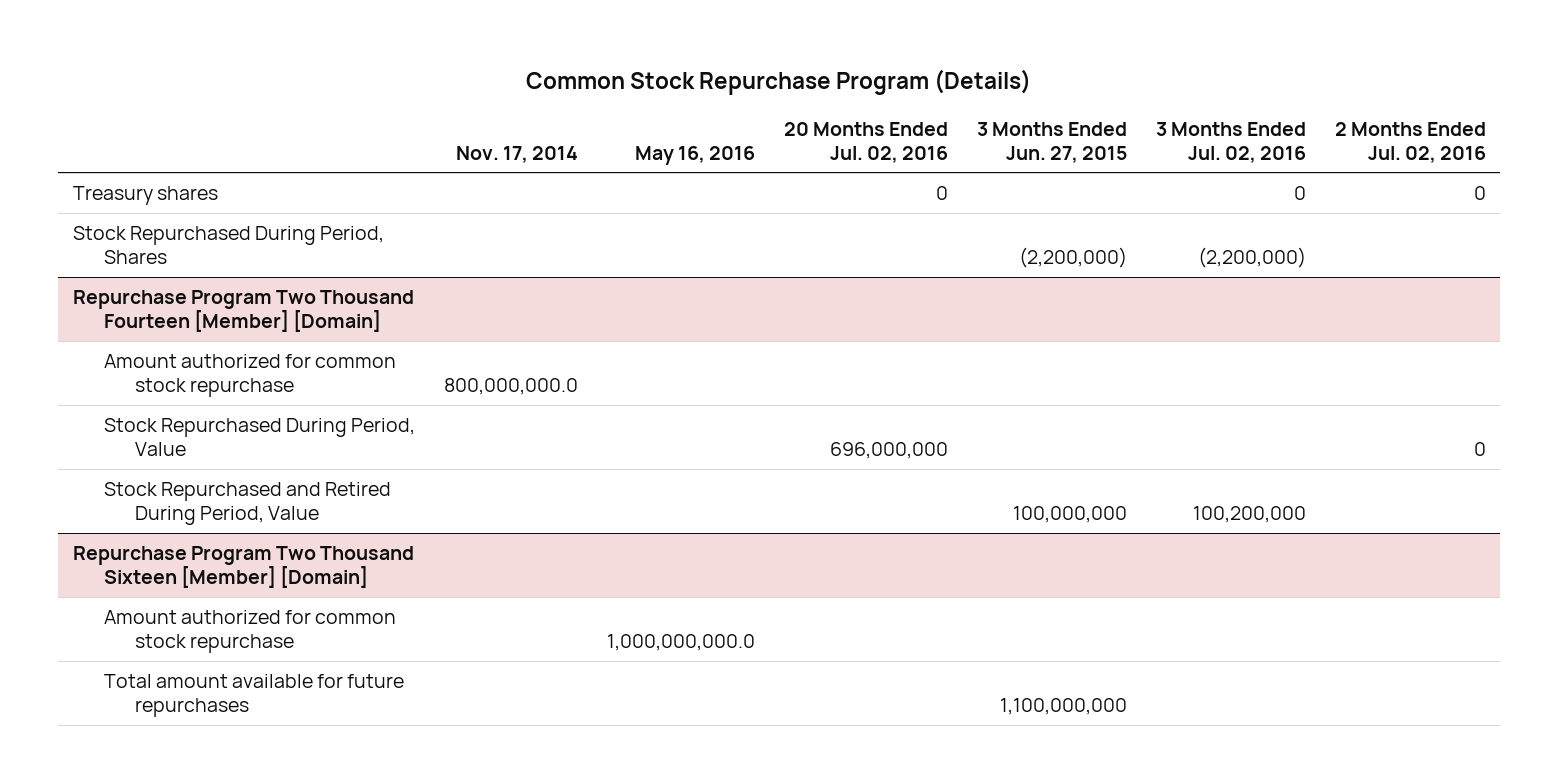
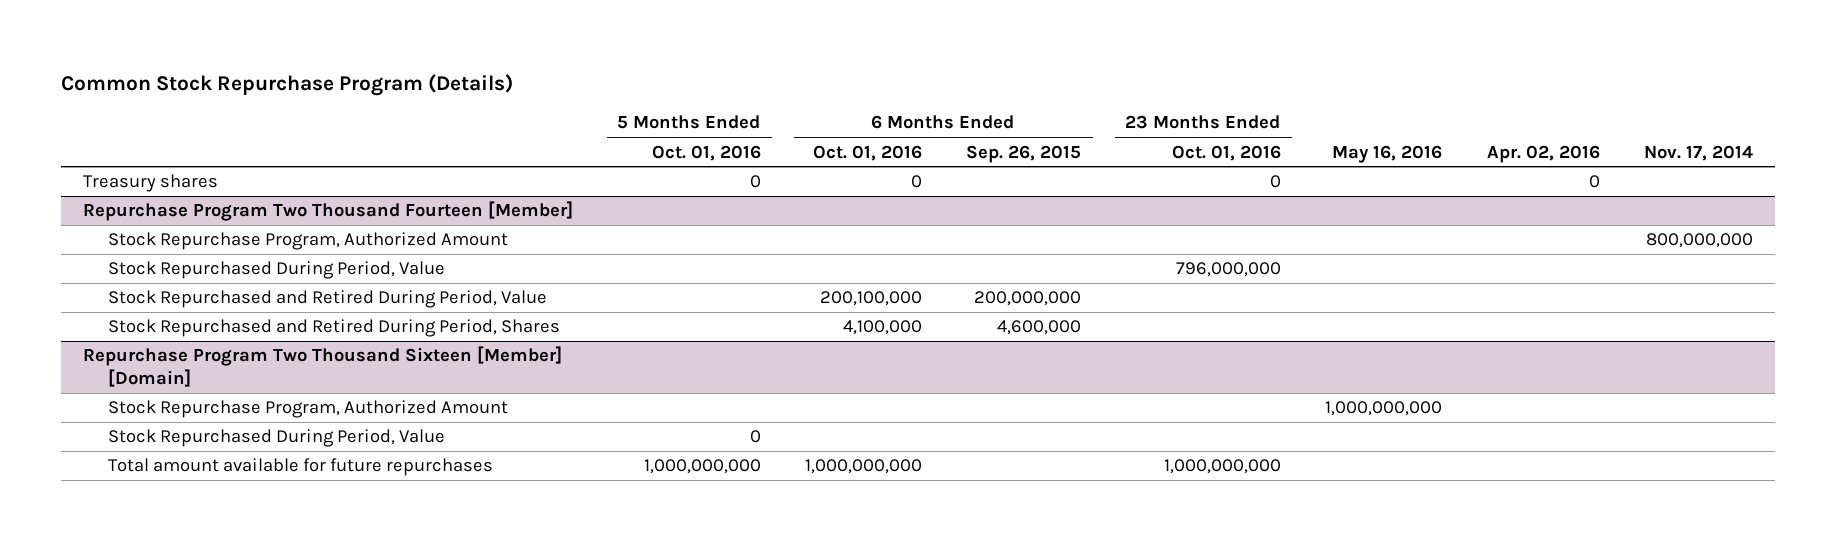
- | Nov. 17, 2014 | May 16, 2016 | 20 Months Ended Jul. 02, 2016 | 3 Months Ended Jun. 27, 2015 | 3 Months Ended Jul. 02, 2016 | 2 Months Ended Jul. 02, 2016
+ | 5 Months Ended Oct. 01, 2016 | 6 Months Ended Oct. 01, 2016 | 6 Months Ended Sep. 26, 2015 | 23 Months Ended Oct. 01, 2016 | May 16, 2016 | Apr. 02, 2016 | Nov. 17, 2014
- Stock Repurchased During Period, Shares | | | | (2,200,000) | (2,200,000) |
- Repurchase Program Two Thousand Fourteen [Member] [Domain]
- Amount authorized for common stock repurchase | 800,000,000.0 | | | | |
- Stock Repurchased During Period, Value | | | 696,000,000 | | | 0
- Stock Repurchased and Retired During Period, Value | | | | 100,000,000 | 100,200,000 |
+ Repurchase Program Two Thousand Fourteen [Member]
+ Stock Repurchase Program, Authorized Amount | | | | | | | 800,000,000
+ Stock Repurchased During Period, Value | | | | 796,000,000 | | |
+ Stock Repurchased and Retired During Period, Value | | 200,100,000 | 200,000,000 | | | |
+ Stock Repurchased and Retired During Period, Shares | | 4,100,000 | 4,600,000 | | | |
@ Repurchase Program Two Thousand Sixteen [Member] [Domain]
- Amount authorized for common stock repurchase | | 1,000,000,000.0 | | | |
+ Stock Repurchase Program, Authorized Amount | | | | | 1,000,000,000 | |
+ Stock Repurchased During Period, Value | 0 | | | | | |

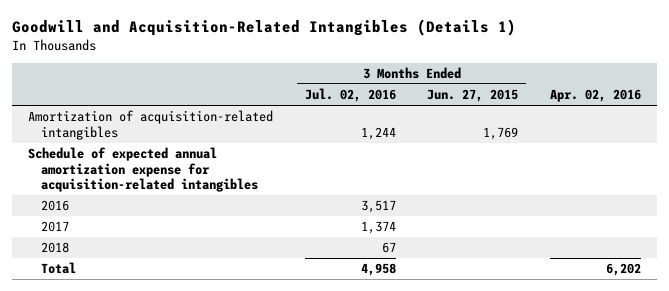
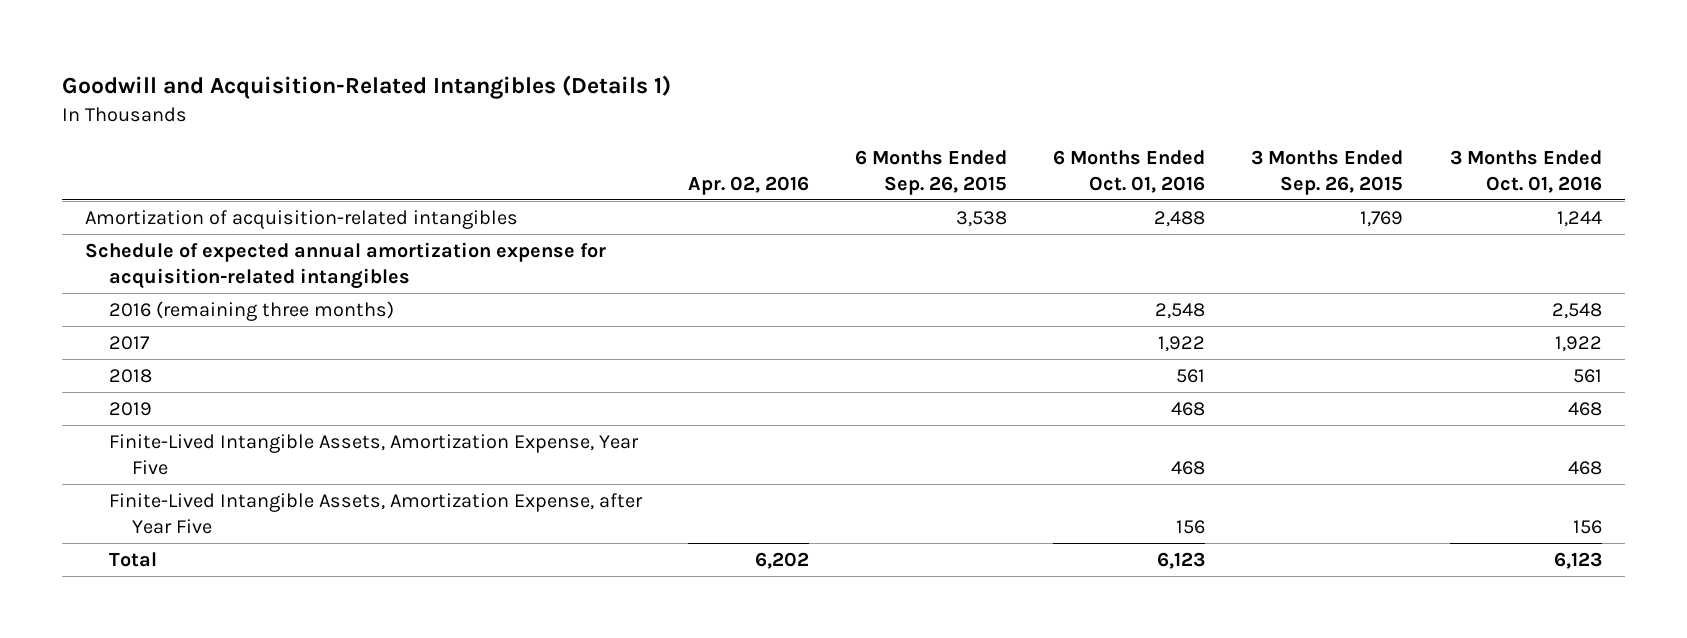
- | 3 Months Ended Jul. 02, 2016 | 3 Months Ended Jun. 27, 2015 | Apr. 02, 2016
+ | Apr. 02, 2016 | 6 Months Ended Sep. 26, 2015 | 6 Months Ended Oct. 01, 2016 | 3 Months Ended Sep. 26, 2015 | 3 Months Ended Oct. 01, 2016
- 2016 | 3,517 | |
+ 2016 (remaining three months) | | | 2,548 | | 2,548
+ 2019 | | | 468 | | 468
+ Finite-Lived Intangible Assets, Amortization Expense, Year Five | | | 468 | | 468
+ Finite-Lived Intangible Assets, Amortization Expense, after Year Five | | | 156 | | 156

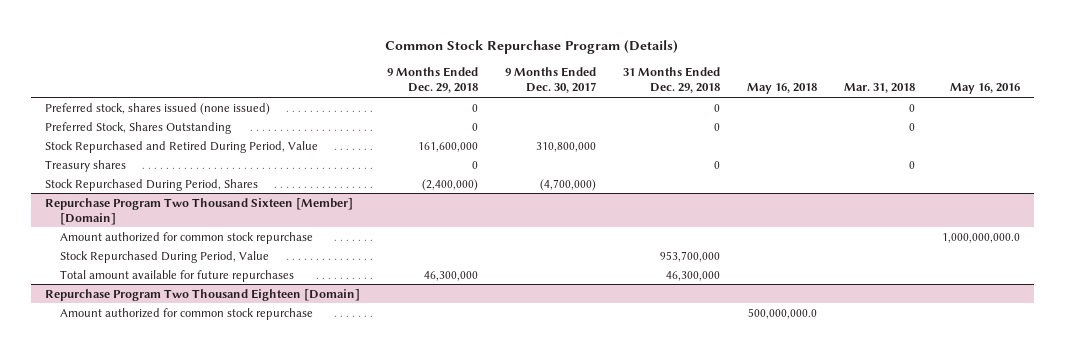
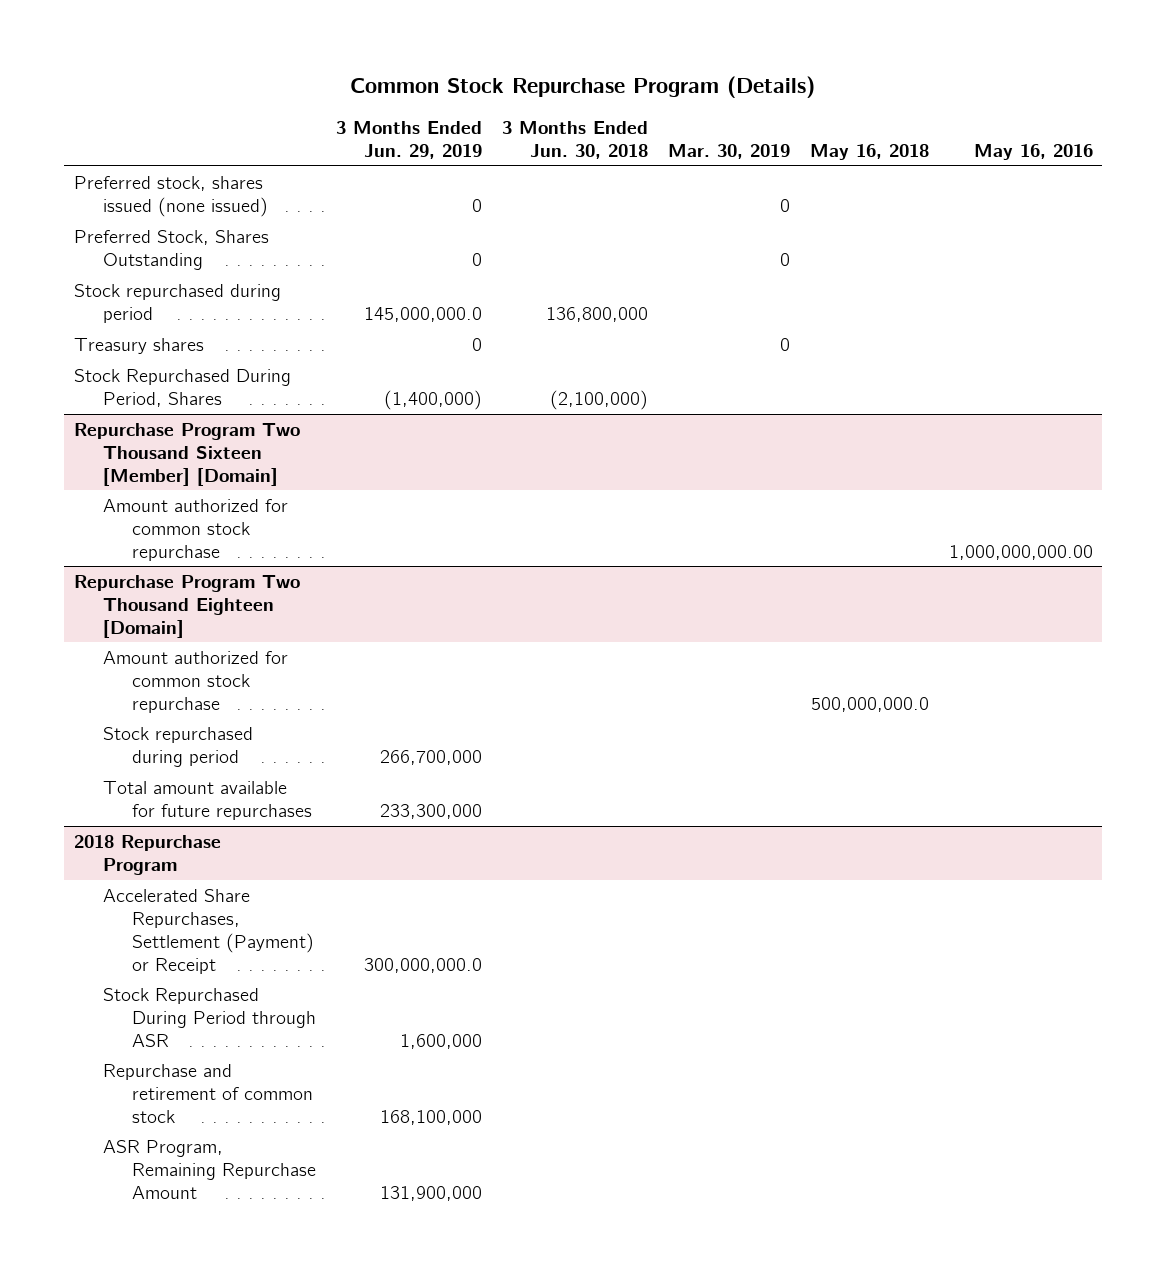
- | 9 Months Ended Dec. 29, 2018 | 9 Months Ended Dec. 30, 2017 | 31 Months Ended Dec. 29, 2018 | May 16, 2018 | Mar. 31, 2018 | May 16, 2016
+ | 3 Months Ended Jun. 29, 2019 | 3 Months Ended Jun. 30, 2018 | Mar. 30, 2019 | May 16, 2018 | May 16, 2016
- Stock Repurchased and Retired During Period, Value | 161,600,000 | 310,800,000 | | | |
+ Stock repurchased during period | 145,000,000.0 | 136,800,000 | | |
@ Repurchase Program Two Thousand Sixteen [Member] [Domain]
- Amount authorized for common stock repurchase | | | | | | 1,000,000,000.0
- Stock Repurchased During Period, Value | | | 953,700,000 | | |
- Total amount available for future repurchases | 46,300,000 | | 46,300,000 | | |
+ Amount authorized for common stock repurchase | | | | | 1,000,000,000.00
@ Repurchase Program Two Thousand Eighteen [Domain]
+ Stock repurchased during period | 266,700,000 | | | |
+ Total amount available for future repurchases | 233,300,000 | | | |
+ 2018 Repurchase Program
+ Accelerated Share Repurchases, Settlement (Payment) or Receipt | 300,000,000.0 | | | |
+ Stock Repurchased During Period through ASR | 1,600,000 | | | |
+ Repurchase and retirement of common stock | 168,100,000 | | | |
+ ASR Program, Remaining Repurchase Amount | 131,900,000 | | | |

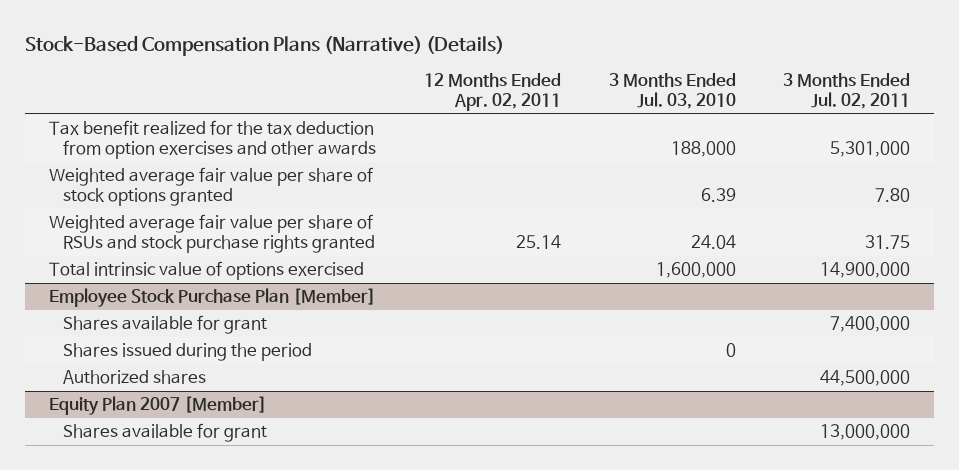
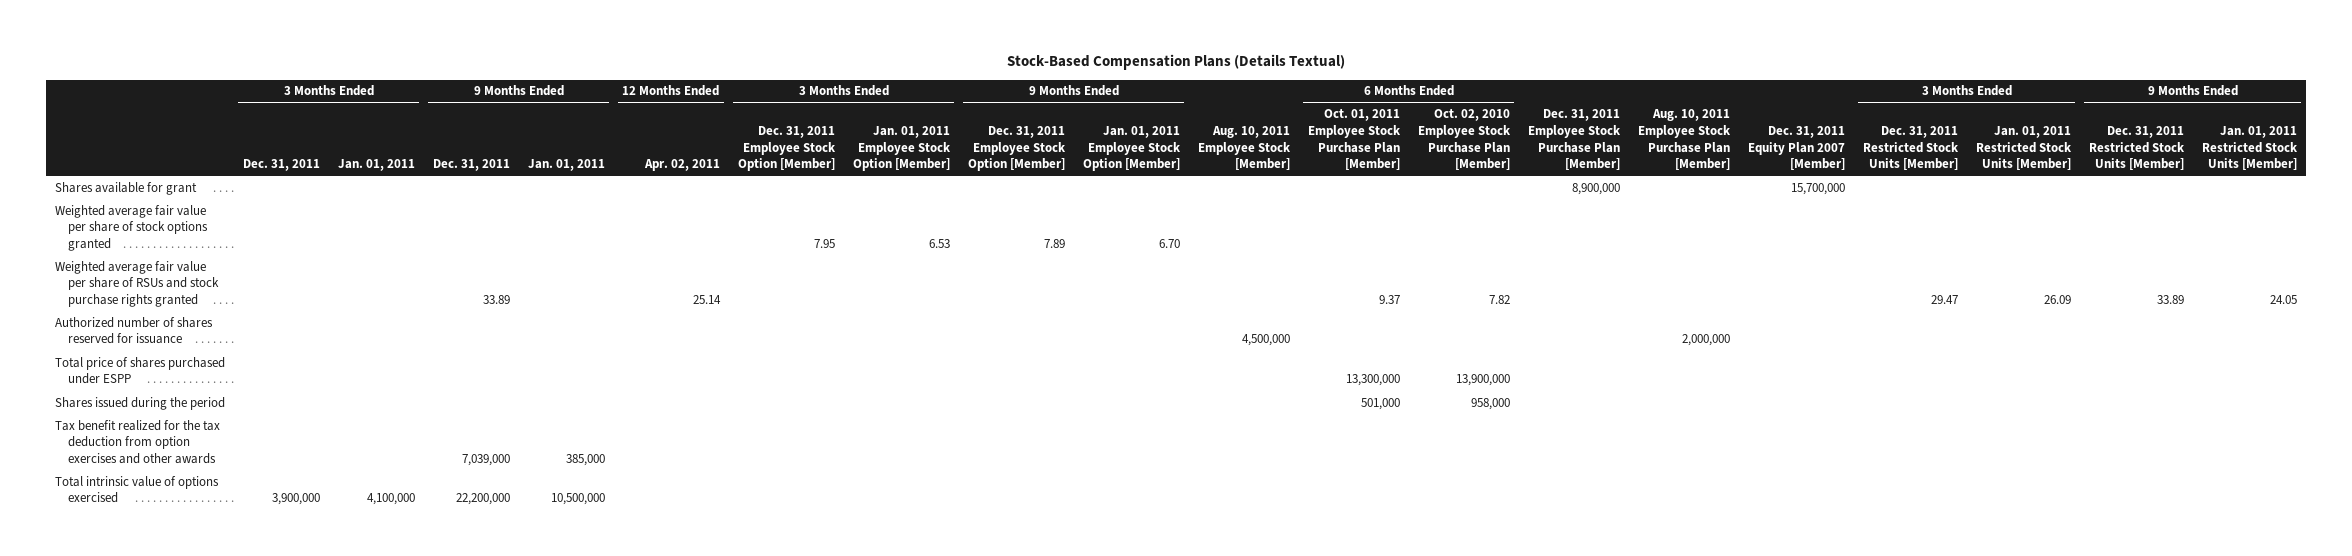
- Stock-Based Compensation Plans (Narrative) (Details)
+ Stock-Based Compensation Plans (Details Textual)
- | 12 Months Ended Apr. 02, 2011 | 3 Months Ended Jul. 03, 2010 | 3 Months Ended Jul. 02, 2011
+ | 3 Months Ended Dec. 31, 2011 | 3 Months Ended Jan. 01, 2011 | 9 Months Ended Dec. 31, 2011 | 9 Months Ended Jan. 01, 2011 | 12 Months Ended Apr. 02, 2011 | 3 Months Ended Dec. 31, 2011 Employee Stock Option [Member] | 3 Months Ended Jan. 01, 2011 Employee Stock Option [Member] | 9 Months Ended Dec. 31, 2011 Employee Stock Option [Member] | 9 Months Ended Jan. 01, 2011 Employee Stock Option [Member] | Aug. 10, 2011 Employee Stock [Member] | 6 Months Ended Oct. 01, 2011 Employee Stock Purchase Plan [Member] | 6 Months Ended Oct. 02, 2010 Employee Stock Purchase Plan [Member] | Dec. 31, 2011 Employee Stock Purchase Plan [Member] | Aug. 10, 2011 Employee Stock Purchase Plan [Member] | Dec. 31, 2011 Equity Plan 2007 [Member] | 3 Months Ended Dec. 31, 2011 Restricted Stock Units [Member] | 3 Months Ended Jan. 01, 2011 Restricted Stock Units [Member] | 9 Months Ended Dec. 31, 2011 Restricted Stock Units [Member] | 9 Months Ended Jan. 01, 2011 Restricted Stock Units [Member]
+ Shares available for grant | | | | | | | | | | | | | 8,900,000 | | 15,700,000 | | | |
+ Authorized number of shares reserved for issuance | | | | | | | | | | 4,500,000 | | | | 2,000,000 | | | | |
+ Total price of shares purchased under ESPP | | | | | | | | | | | 13,300,000 | 13,900,000 | | | | | | |
+ Shares issued during the period | | | | | | | | | | | 501,000 | 958,000 | | | | | | |
moved down: Tax benefit realized for the tax deduction from option exercises and other awards | | | 7,039,000 | 385,000 | | | | | | | | | | | | | | |
- Employee Stock Purchase Plan [Member]
- Shares available for grant | | | 7,400,000
- Shares issued during the period | | 0 |
- Authorized shares | | | 44,500,000
- Equity Plan 2007 [Member]
- Shares available for grant | | | 13,000,000

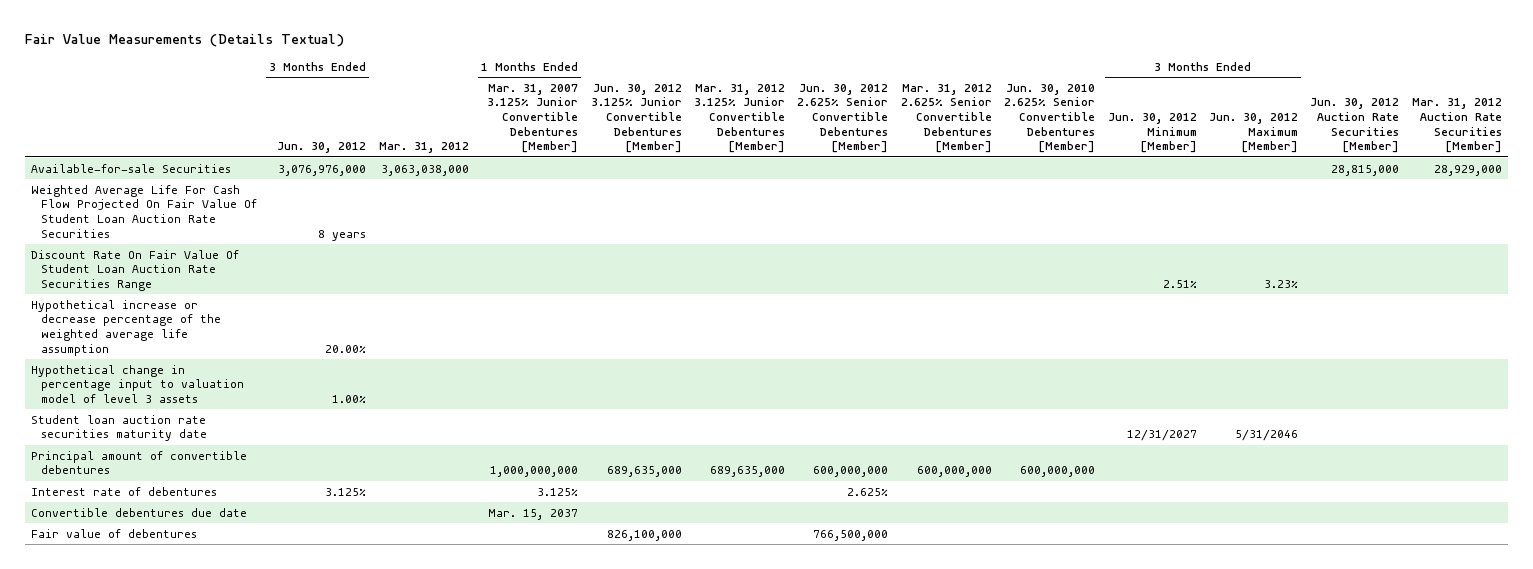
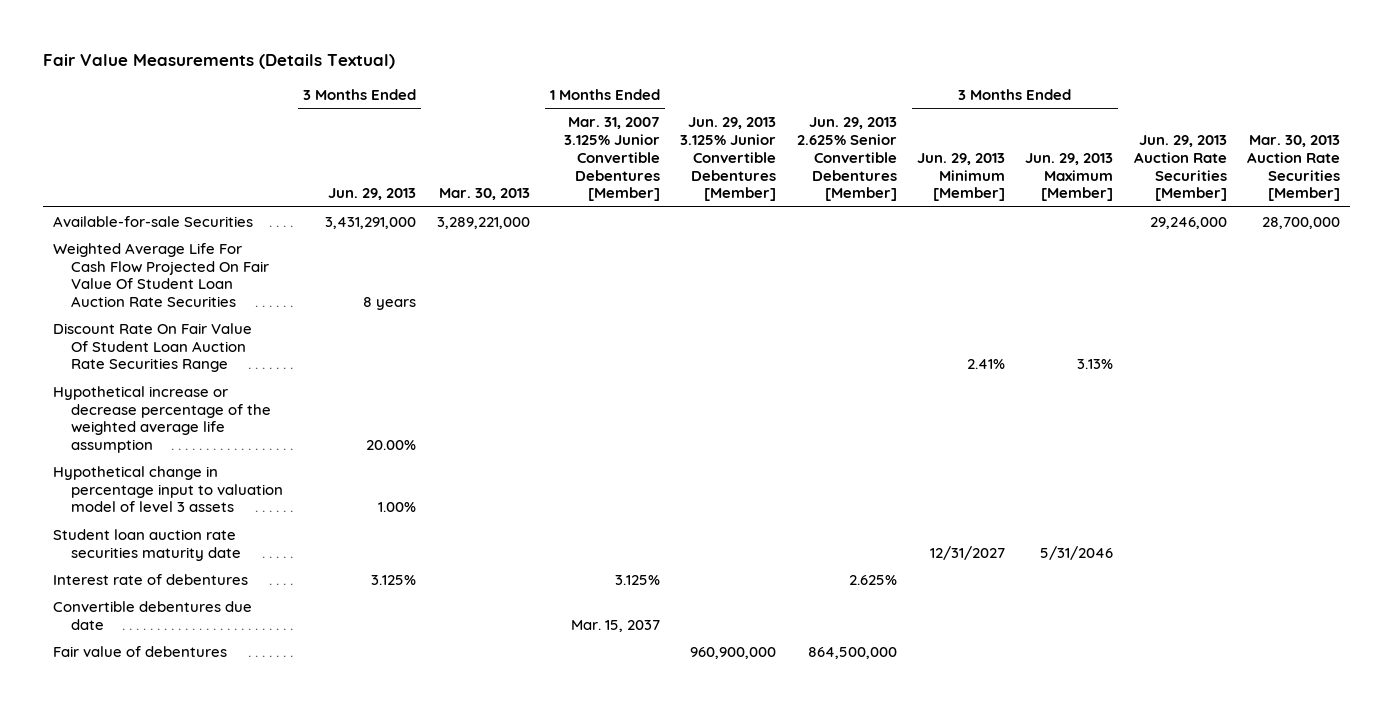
- | 3 Months Ended Jun. 30, 2012 | Mar. 31, 2012 | 1 Months Ended Mar. 31, 2007 3.125% Junior Convertible Debentures [Member] | Jun. 30, 2012 3.125% Junior Convertible Debentures [Member] | Mar. 31, 2012 3.125% Junior Convertible Debentures [Member] | Jun. 30, 2012 2.625% Senior Convertible Debentures [Member] | Mar. 31, 2012 2.625% Senior Convertible Debentures [Member] | Jun. 30, 2010 2.625% Senior Convertible Debentures [Member] | 3 Months Ended Jun. 30, 2012 Minimum [Member] | 3 Months Ended Jun. 30, 2012 Maximum [Member] | Jun. 30, 2012 Auction Rate Securities [Member] | Mar. 31, 2012 Auction Rate Securities [Member]
+ | 3 Months Ended Jun. 29, 2013 | Mar. 30, 2013 | 1 Months Ended Mar. 31, 2007 3.125% Junior Convertible Debentures [Member] | Jun. 29, 2013 3.125% Junior Convertible Debentures [Member] | Jun. 29, 2013 2.625% Senior Convertible Debentures [Member] | 3 Months Ended Jun. 29, 2013 Minimum [Member] | 3 Months Ended Jun. 29, 2013 Maximum [Member] | Jun. 29, 2013 Auction Rate Securities [Member] | Mar. 30, 2013 Auction Rate Securities [Member]
- Principal amount of convertible debentures | | | 1,000,000,000 | 689,635,000 | 689,635,000 | 600,000,000 | 600,000,000 | 600,000,000 | | | |

